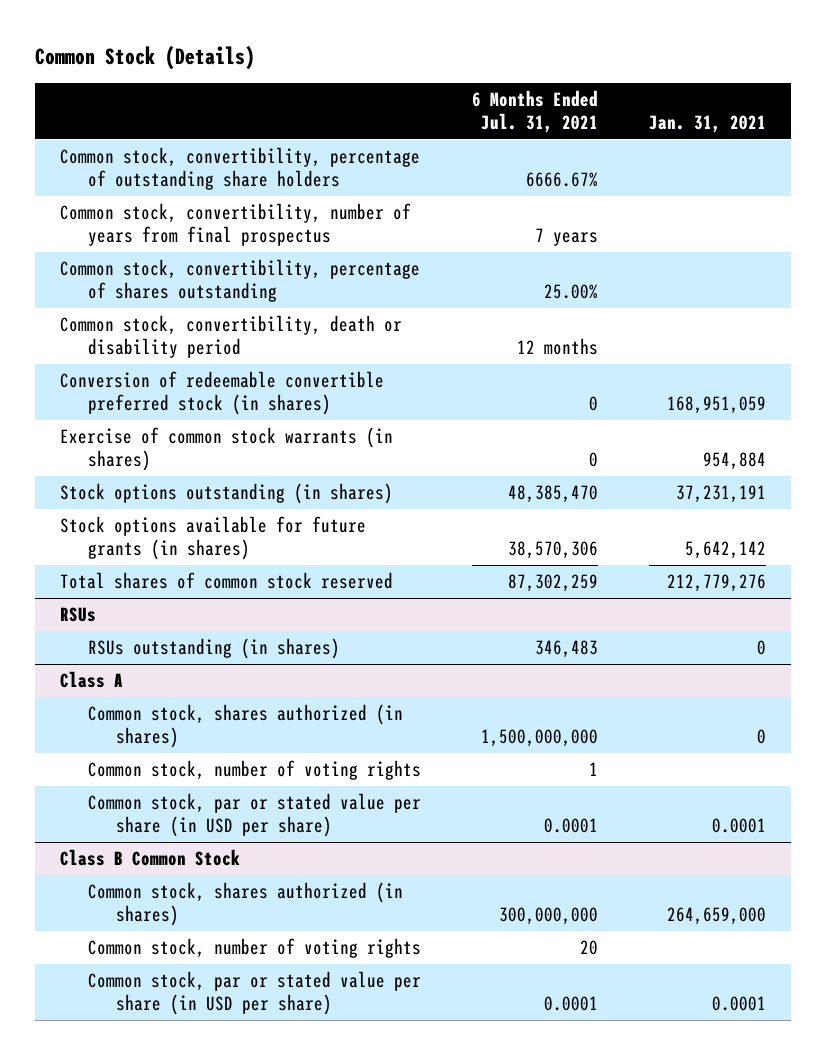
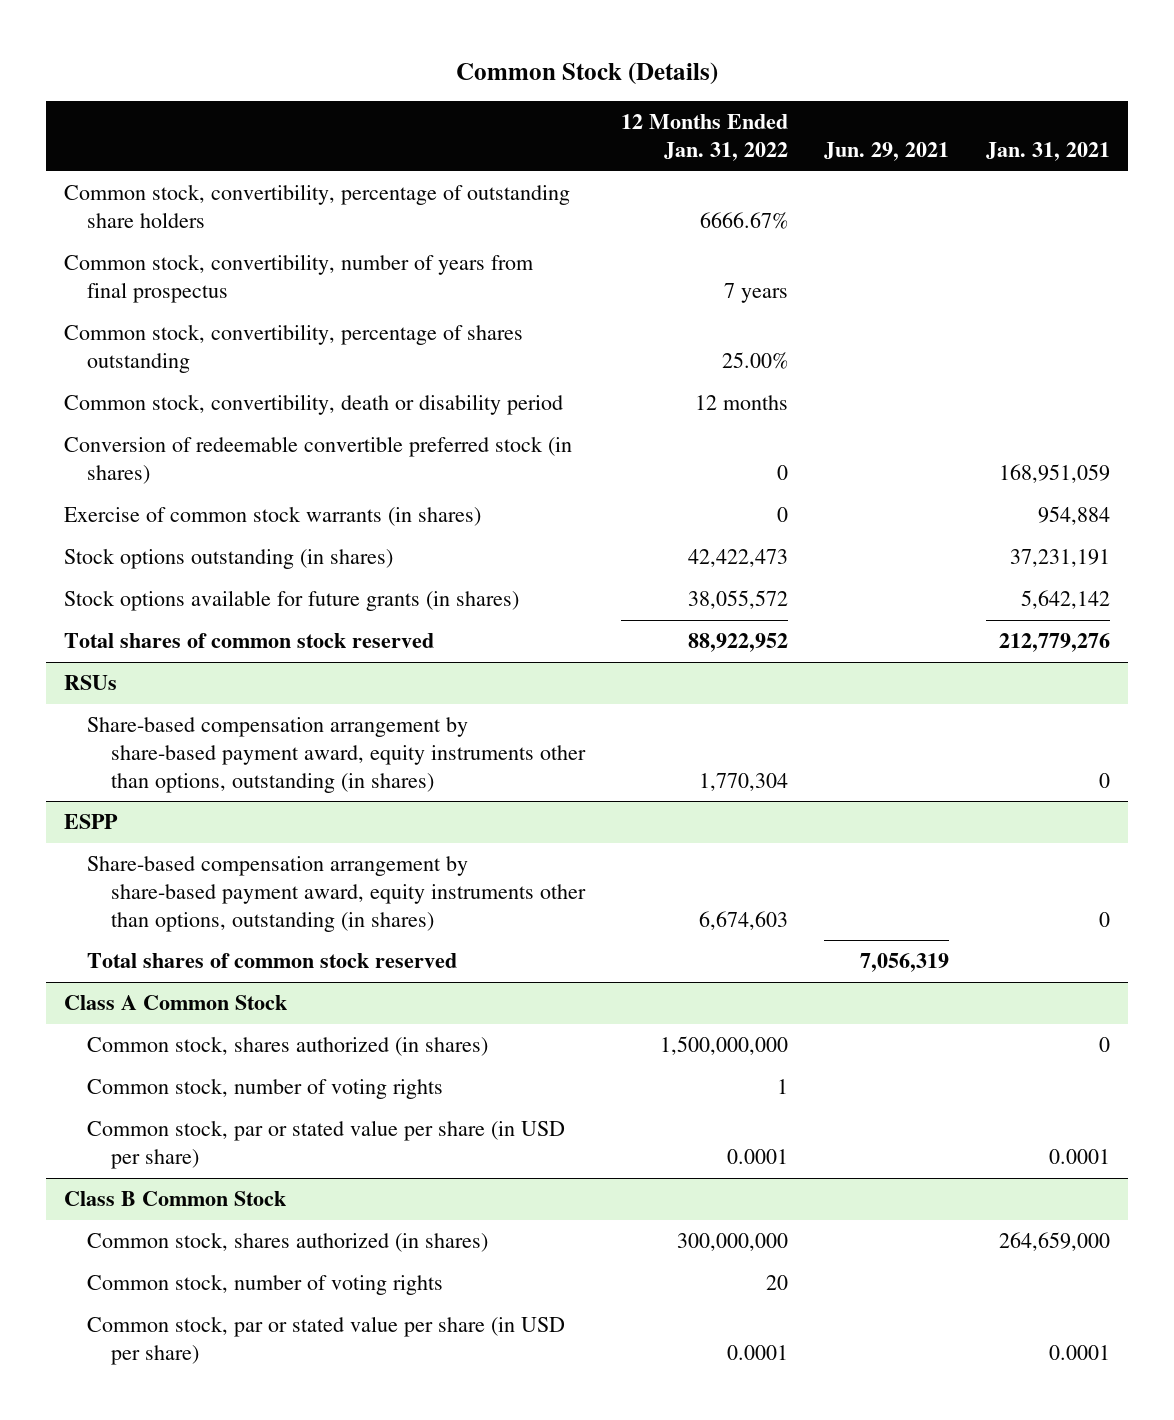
- | 6 Months Ended Jul. 31, 2021 | Jan. 31, 2021
+ | 12 Months Ended Jan. 31, 2022 | Jun. 29, 2021 | Jan. 31, 2021
@ RSUs
- RSUs outstanding (in shares) | 346,483 | 0
- Class A
@ RSUs
+ Share-based compensation arrangement by share-based payment award, equity instruments other than options, outstanding (in shares) | 1,770,304 | | 0
+ ESPP
+ Share-based compensation arrangement by share-based payment award, equity instruments other than options, outstanding (in shares) | 6,674,603 | | 0
+ Total shares of common stock reserved | | 7,056,319 |
+ Class A Common Stock

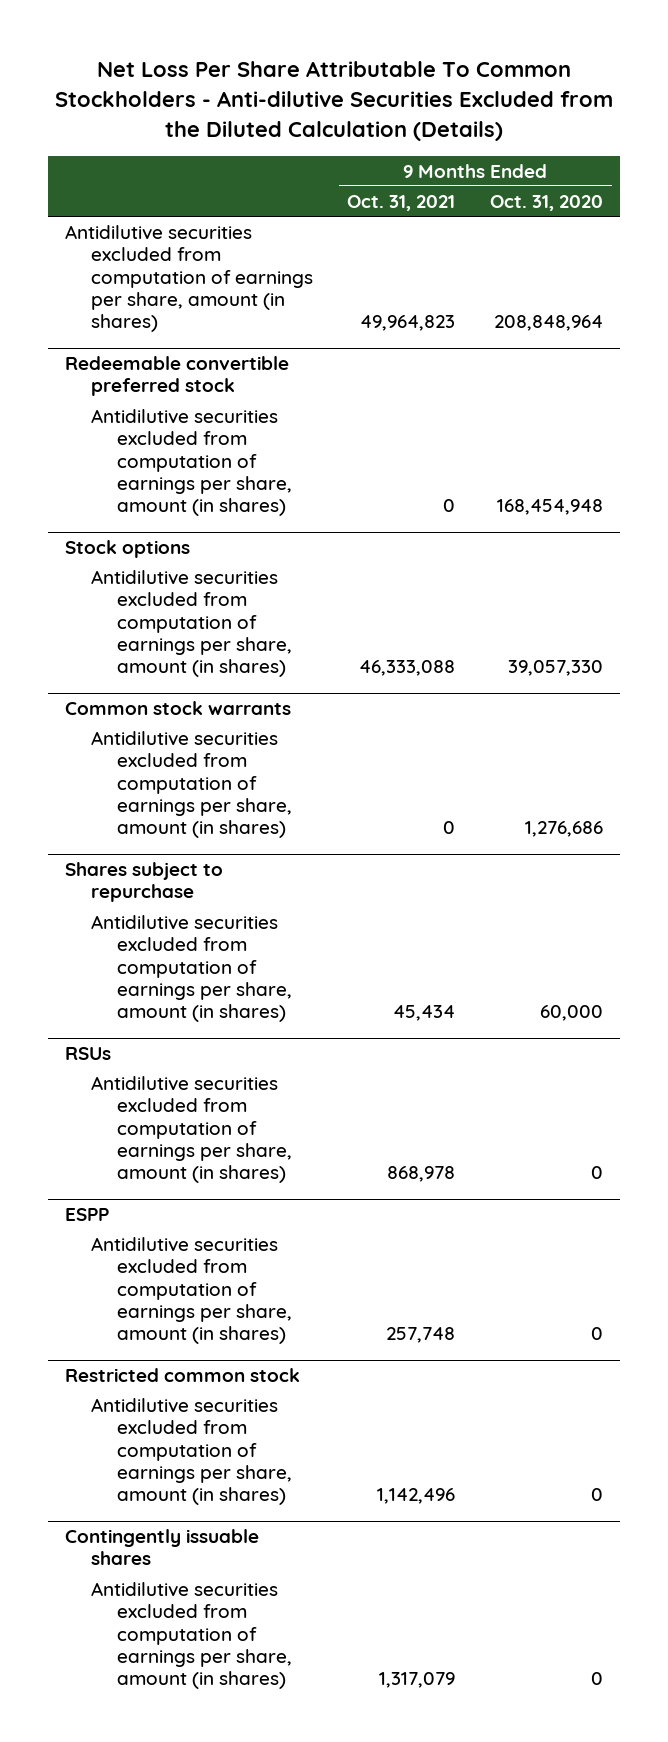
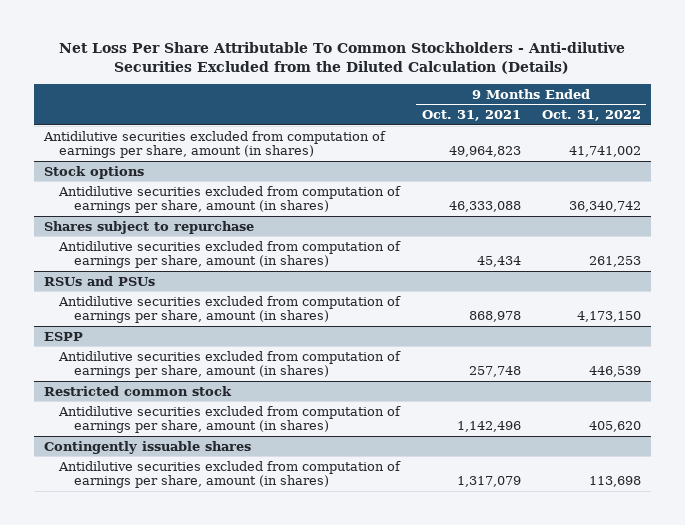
- | 9 Months Ended Oct. 31, 2021 | 9 Months Ended Oct. 31, 2020
+ | 9 Months Ended Oct. 31, 2021 | 9 Months Ended Oct. 31, 2022
- Redeemable convertible preferred stock
- Antidilutive securities excluded from computation of earnings per share, amount (in shares) | 0 | 168,454,948
- Common stock warrants
- Antidilutive securities excluded from computation of earnings per share, amount (in shares) | 0 | 1,276,686
- RSUs
+ RSUs and PSUs

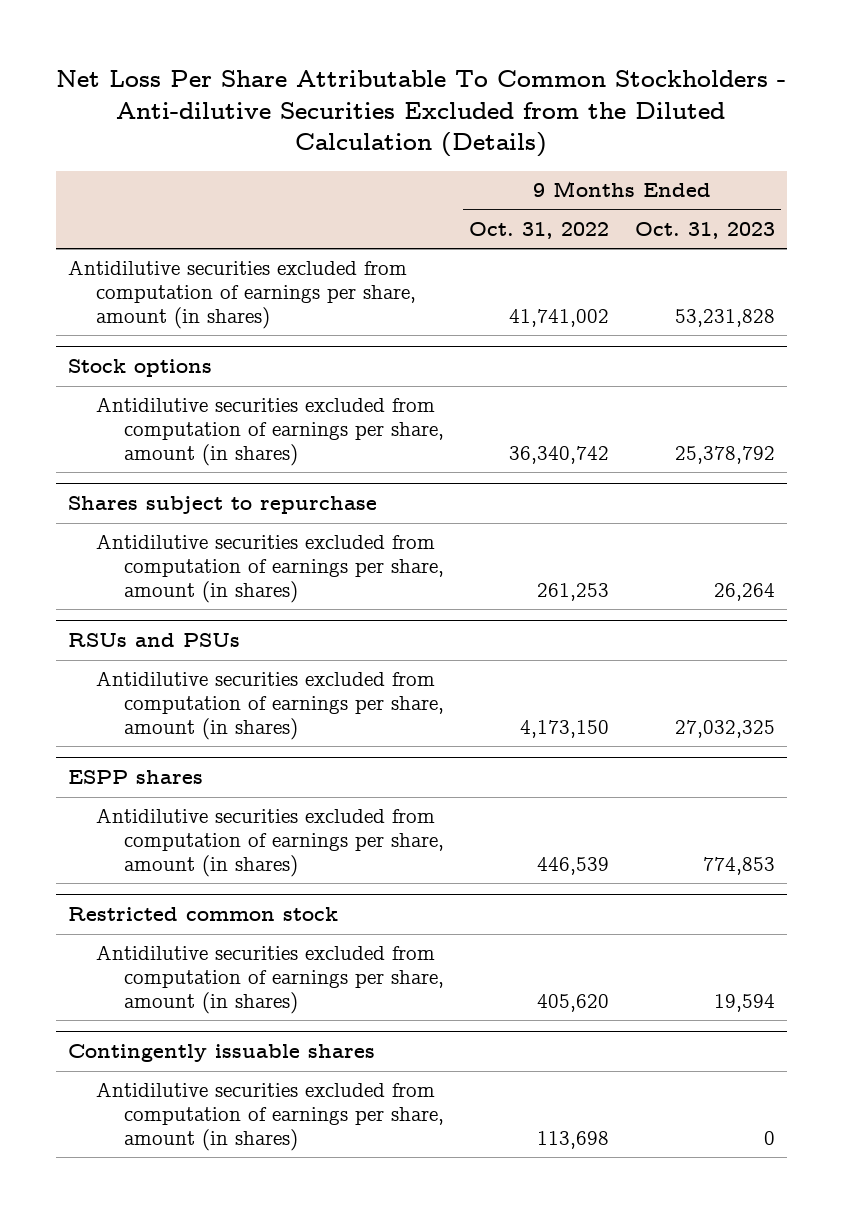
- | 9 Months Ended Oct. 31, 2021 | 9 Months Ended Oct. 31, 2022
+ | 9 Months Ended Oct. 31, 2022 | 9 Months Ended Oct. 31, 2023
- ESPP
+ ESPP shares

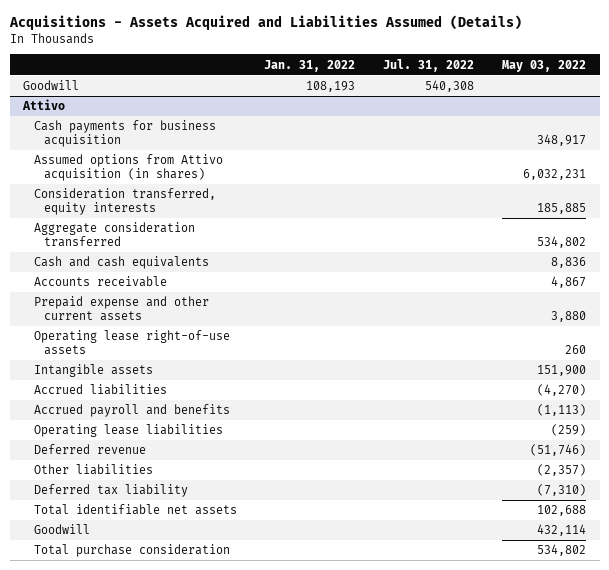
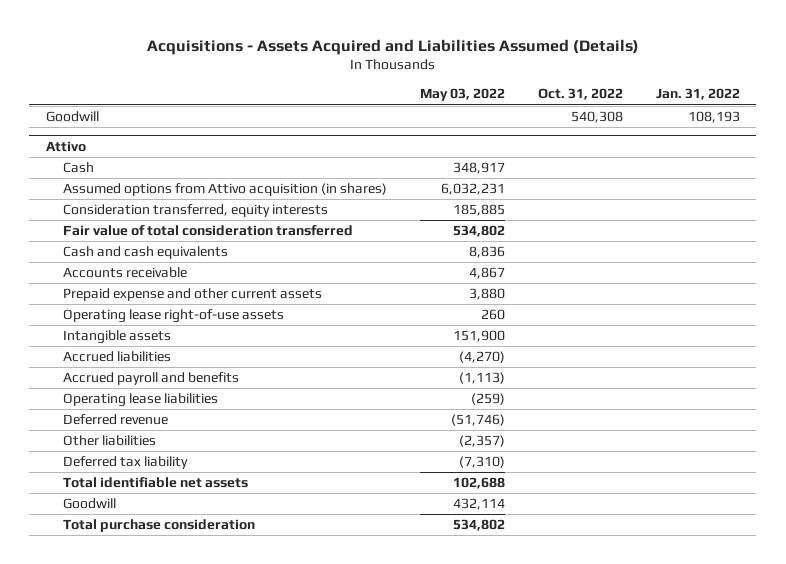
- | Jan. 31, 2022 | Jul. 31, 2022 | May 03, 2022
+ | May 03, 2022 | Oct. 31, 2022 | Jan. 31, 2022
@ Attivo
- Cash payments for business acquisition | | | 348,917
+ Cash | 348,917 | |
- Aggregate consideration transferred | | | 534,802
+ Fair value of total consideration transferred | 534,802 | |

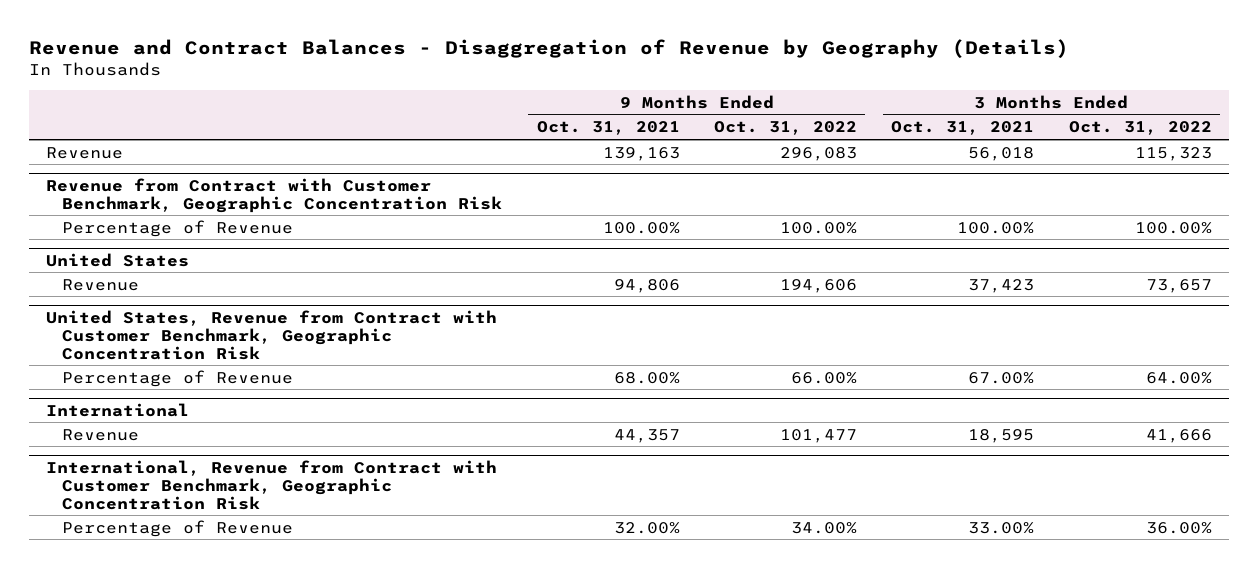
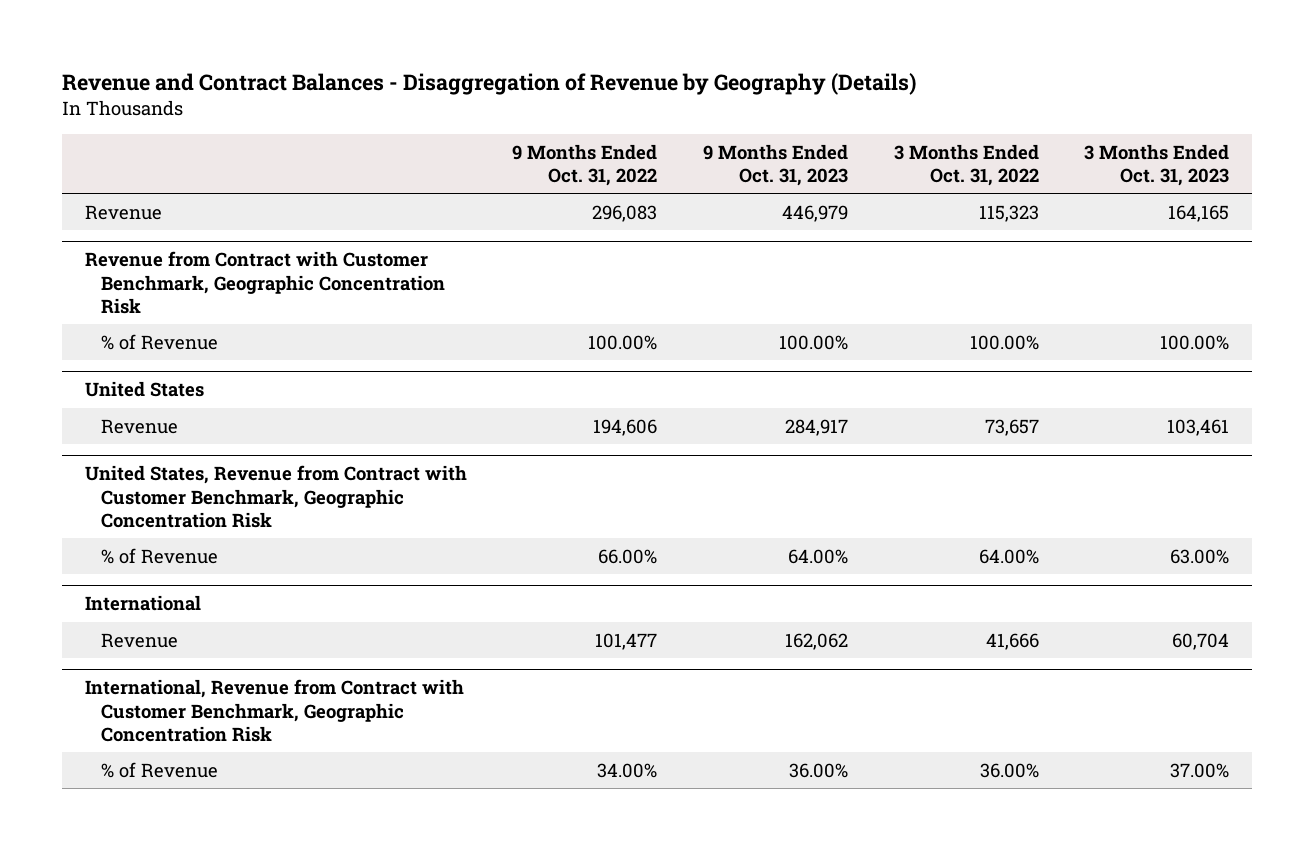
- | 9 Months Ended Oct. 31, 2021 | 9 Months Ended Oct. 31, 2022 | 3 Months Ended Oct. 31, 2021 | 3 Months Ended Oct. 31, 2022
+ | 9 Months Ended Oct. 31, 2022 | 9 Months Ended Oct. 31, 2023 | 3 Months Ended Oct. 31, 2022 | 3 Months Ended Oct. 31, 2023
@ Revenue from Contract with Customer Benchmark, Geographic Concentration Risk
- Percentage of Revenue | 100.00% | 100.00% | 100.00% | 100.00%
+ % of Revenue | 100.00% | 100.00% | 100.00% | 100.00%
@ United States, Revenue from Contract with Customer Benchmark, Geographic Concentration Risk
- Percentage of Revenue | 68.00% | 66.00% | 67.00% | 64.00%
+ % of Revenue | 66.00% | 64.00% | 64.00% | 63.00%
@ International, Revenue from Contract with Customer Benchmark, Geographic Concentration Risk
- Percentage of Revenue | 32.00% | 34.00% | 33.00% | 36.00%
+ % of Revenue | 34.00% | 36.00% | 36.00% | 37.00%

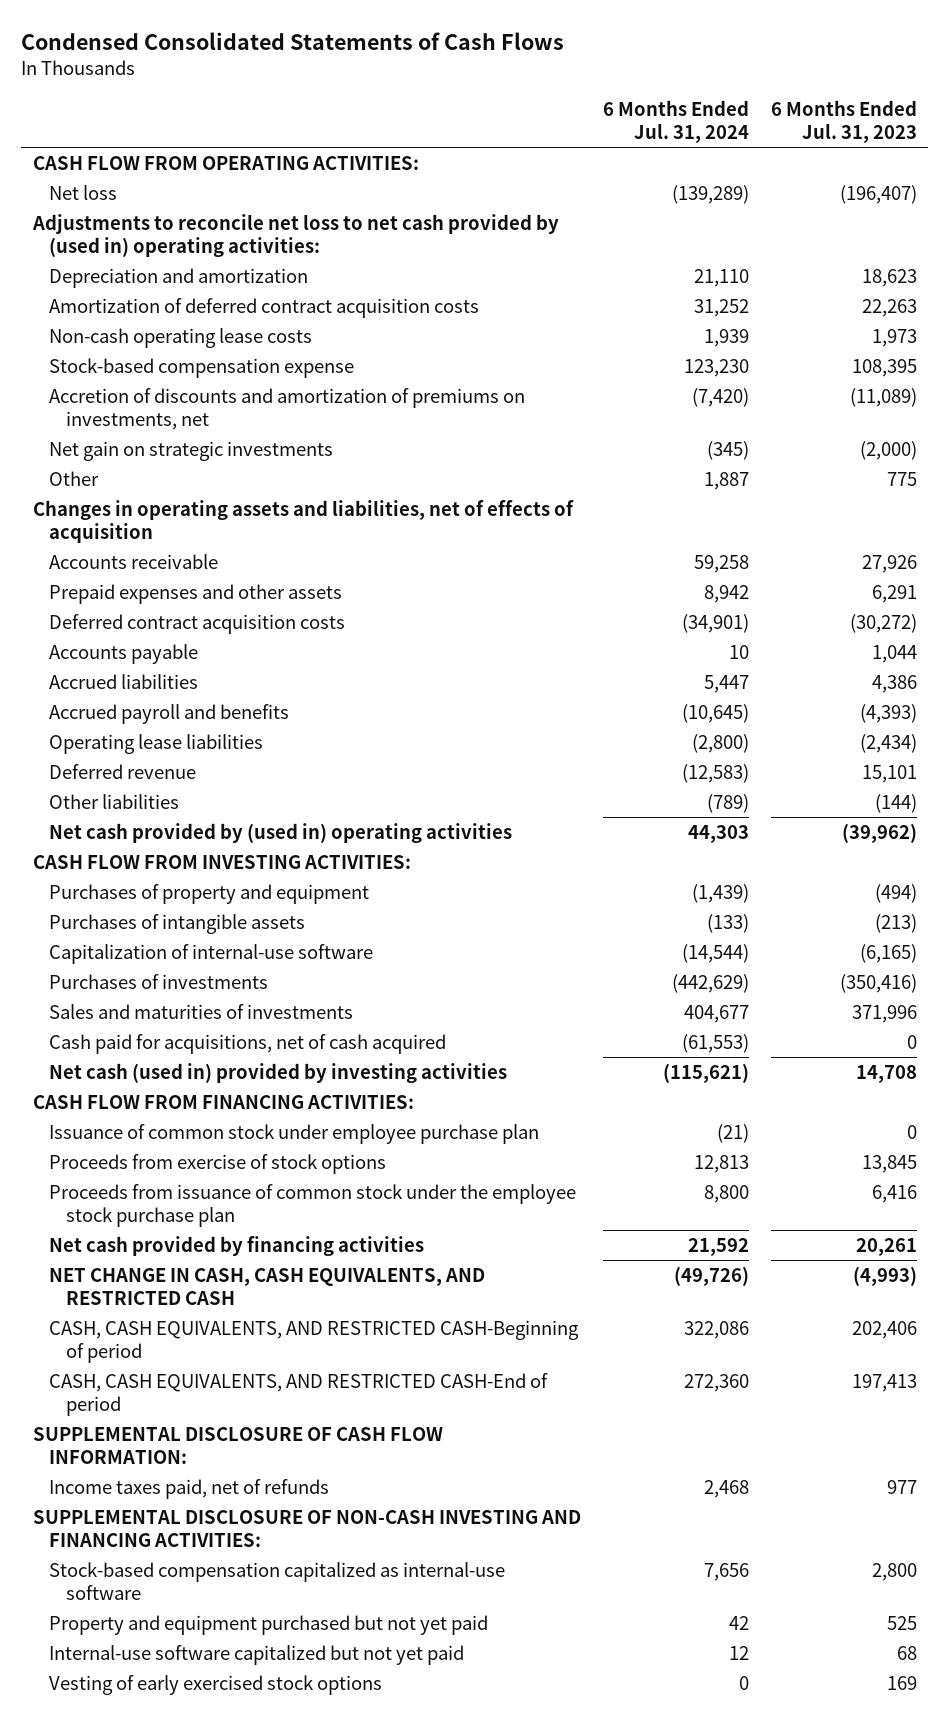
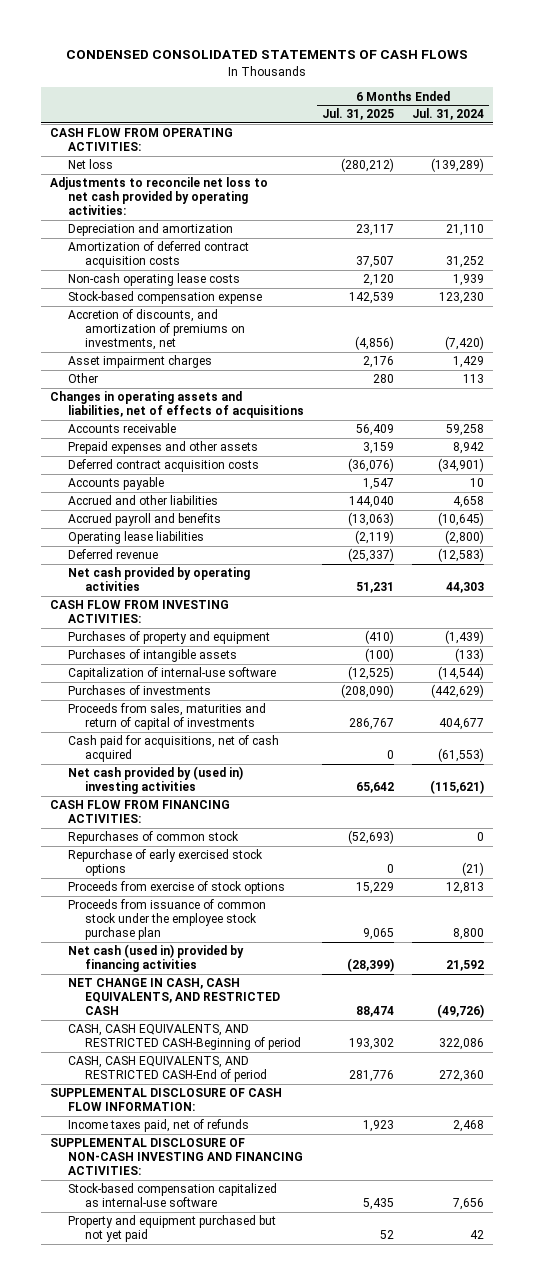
- Condensed Consolidated Statements of Cash Flows
+ CONDENSED CONSOLIDATED STATEMENTS OF CASH FLOWS
- | 6 Months Ended Jul. 31, 2024 | 6 Months Ended Jul. 31, 2023
+ | 6 Months Ended Jul. 31, 2025 | 6 Months Ended Jul. 31, 2024
- Adjustments to reconcile net loss to net cash provided by (used in) operating activities:
+ Adjustments to reconcile net loss to net cash provided by operating activities:
- Accretion of discounts and amortization of premiums on investments, net | (7,420) | (11,089)
- Net gain on strategic investments | (345) | (2,000)
- Other | 1,887 | 775
- Changes in operating assets and liabilities, net of effects of acquisition
+ Accretion of discounts, and amortization of premiums on investments, net | (4,856) | (7,420)
+ Asset impairment charges | 2,176 | 1,429
+ Other | 280 | 113
+ Changes in operating assets and liabilities, net of effects of acquisitions
- Accrued liabilities | 5,447 | 4,386
+ Accrued and other liabilities | 144,040 | 4,658
- Other liabilities | (789) | (144)
- Net cash provided by (used in) operating activities | 44,303 | (39,962)
+ Net cash provided by operating activities | 51,231 | 44,303
- Sales and maturities of investments | 404,677 | 371,996
+ Proceeds from sales, maturities and return of capital of investments | 286,767 | 404,677
- Net cash (used in) provided by investing activities | (115,621) | 14,708
+ Net cash provided by (used in) investing activities | 65,642 | (115,621)
- Issuance of common stock under employee purchase plan | (21) | 0
+ Repurchases of common stock | (52,693) | 0
+ Repurchase of early exercised stock options | 0 | (21)
- Net cash provided by financing activities | 21,592 | 20,261
+ Net cash (used in) provided by financing activities | (28,399) | 21,592
- Internal-use software capitalized but not yet paid | 12 | 68
- Vesting of early exercised stock options | 0 | 169

